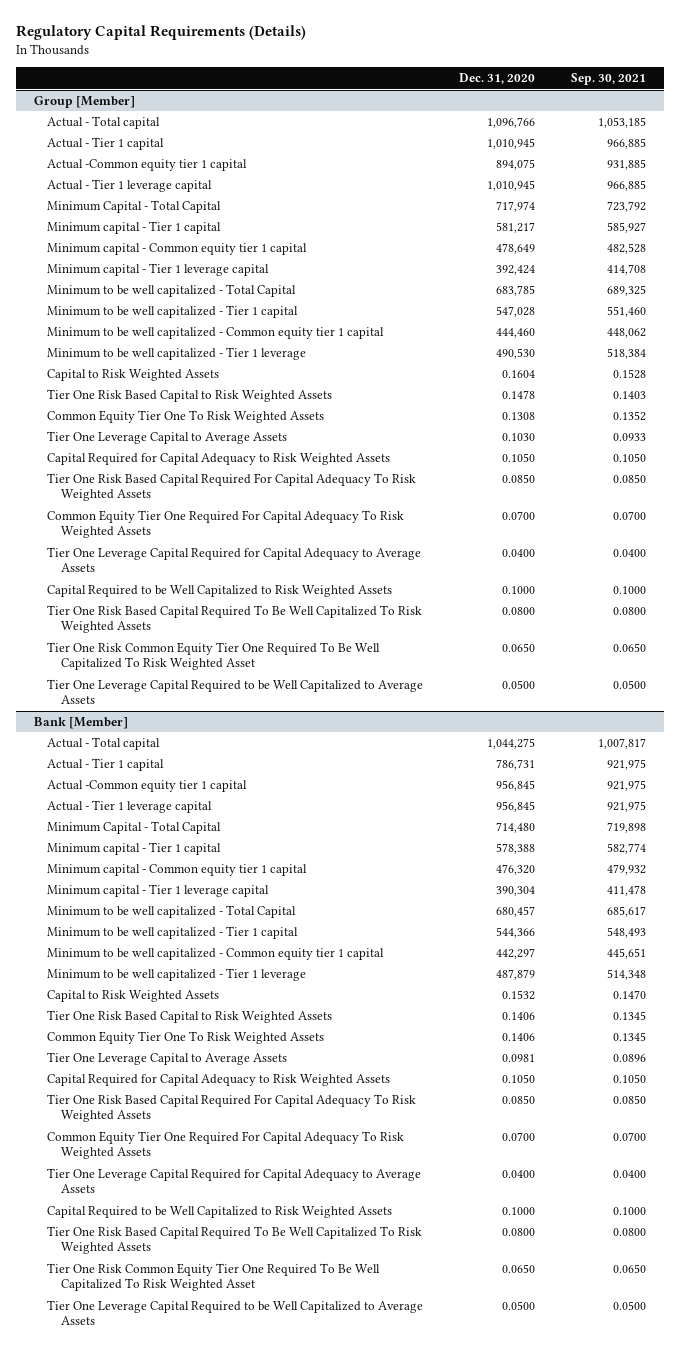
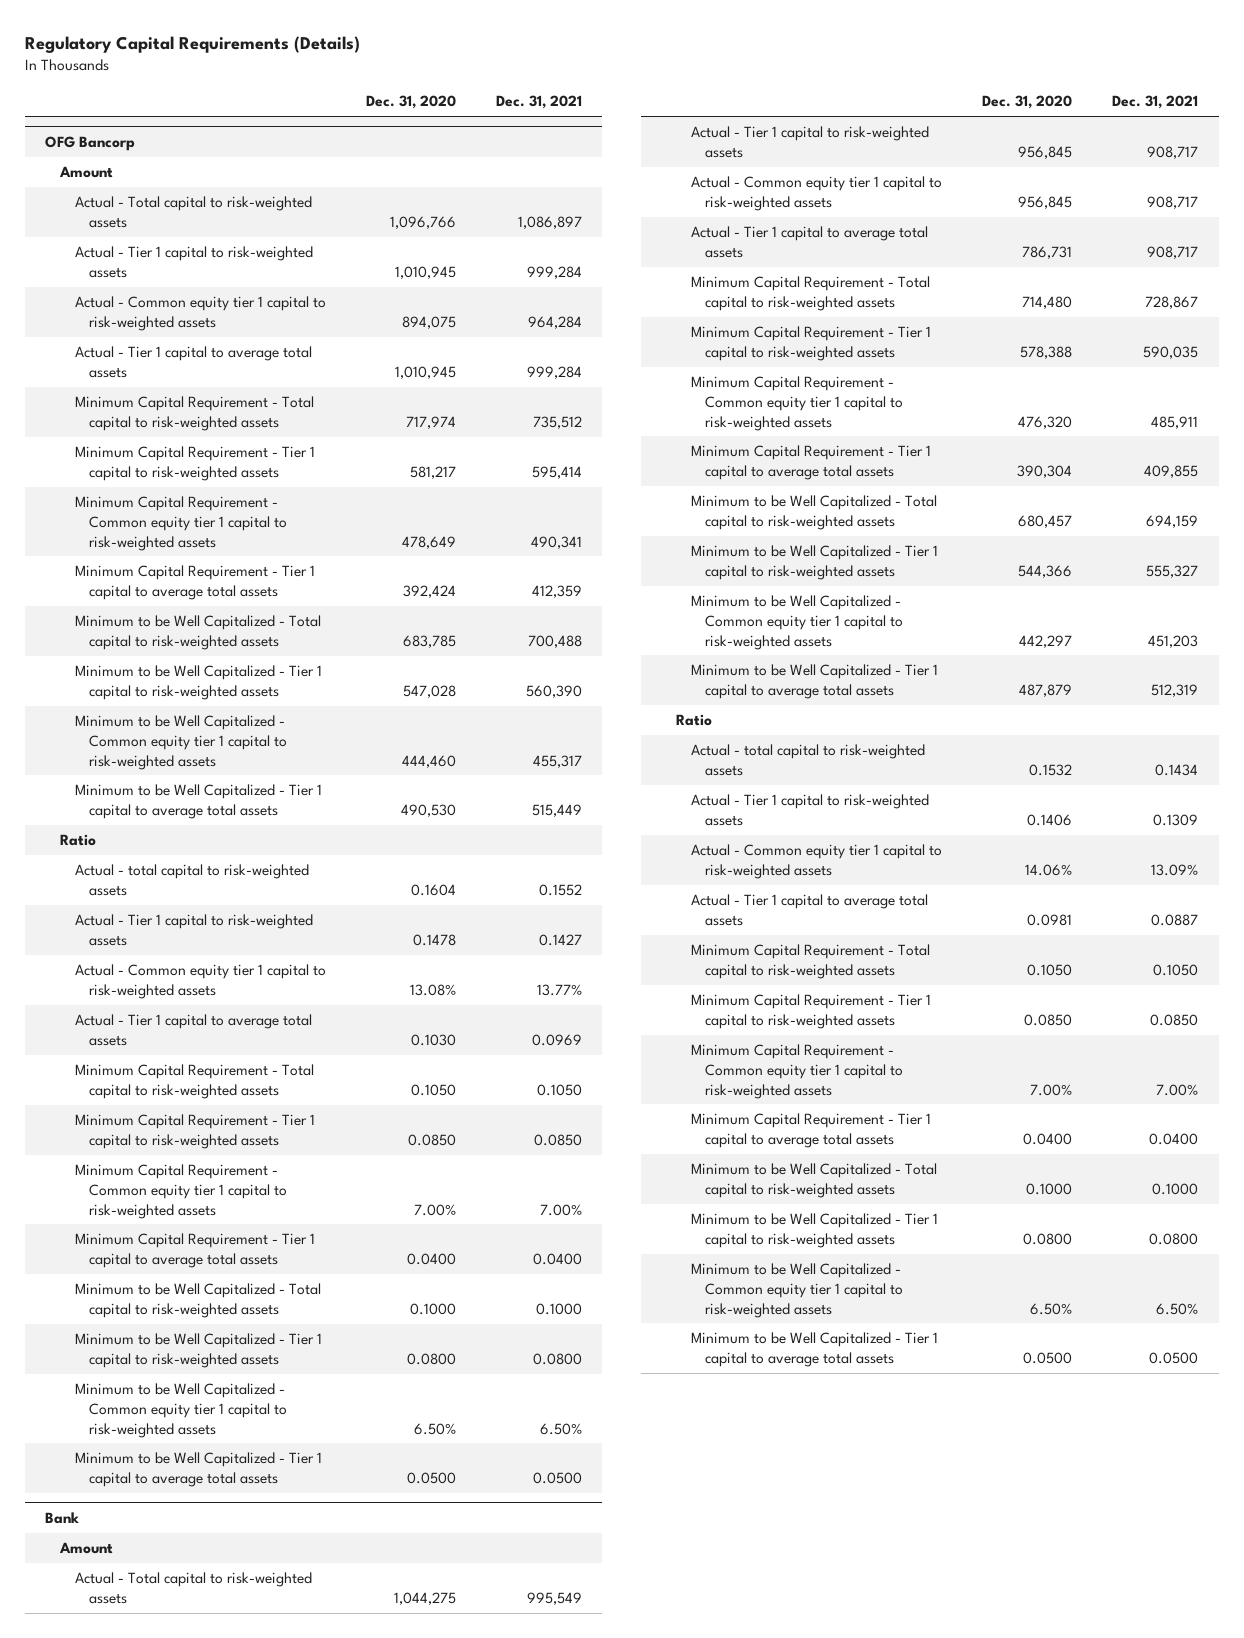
- | Dec. 31, 2020 | Sep. 30, 2021
+ | Dec. 31, 2020 | Dec. 31, 2021
- Group [Member]
- Actual - Total capital | 1,096,766 | 1,053,185
- Actual - Tier 1 capital | 1,010,945 | 966,885
- Actual -Common equity tier 1 capital | 894,075 | 931,885
- Actual - Tier 1 leverage capital | 1,010,945 | 966,885
- Minimum Capital - Total Capital | 717,974 | 723,792
- Minimum capital - Tier 1 capital | 581,217 | 585,927
- Minimum capital - Common equity tier 1 capital | 478,649 | 482,528
- Minimum capital - Tier 1 leverage capital | 392,424 | 414,708
- Minimum to be well capitalized - Total Capital | 683,785 | 689,325
- Minimum to be well capitalized - Tier 1 capital | 547,028 | 551,460
- Minimum to be well capitalized - Common equity tier 1 capital | 444,460 | 448,062
- Minimum to be well capitalized - Tier 1 leverage | 490,530 | 518,384
- Capital to Risk Weighted Assets | 0.1604 | 0.1528
- Tier One Risk Based Capital to Risk Weighted Assets | 0.1478 | 0.1403
- Common Equity Tier One To Risk Weighted Assets | 0.1308 | 0.1352
- Tier One Leverage Capital to Average Assets | 0.1030 | 0.0933
- Capital Required for Capital Adequacy to Risk Weighted Assets | 0.1050 | 0.1050
- Tier One Risk Based Capital Required For Capital Adequacy To Risk Weighted Assets | 0.0850 | 0.0850
- Common Equity Tier One Required For Capital Adequacy To Risk Weighted Assets | 0.0700 | 0.0700
- Tier One Leverage Capital Required for Capital Adequacy to Average Assets | 0.0400 | 0.0400
- Capital Required to be Well Capitalized to Risk Weighted Assets | 0.1000 | 0.1000
- Tier One Risk Based Capital Required To Be Well Capitalized To Risk Weighted Assets | 0.0800 | 0.0800
- Tier One Risk Common Equity Tier One Required To Be Well Capitalized To Risk Weighted Asset | 0.0650 | 0.0650
- Tier One Leverage Capital Required to be Well Capitalized to Average Assets | 0.0500 | 0.0500
- Bank [Member]
- Actual - Total capital | 1,044,275 | 1,007,817
- Actual - Tier 1 capital | 786,731 | 921,975
- Actual -Common equity tier 1 capital | 956,845 | 921,975
- Actual - Tier 1 leverage capital | 956,845 | 921,975
- Minimum Capital - Total Capital | 714,480 | 719,898
- Minimum capital - Tier 1 capital | 578,388 | 582,774
- Minimum capital - Common equity tier 1 capital | 476,320 | 479,932
- Minimum capital - Tier 1 leverage capital | 390,304 | 411,478
- Minimum to be well capitalized - Total Capital | 680,457 | 685,617
- Minimum to be well capitalized - Tier 1 capital | 544,366 | 548,493
- Minimum to be well capitalized - Common equity tier 1 capital | 442,297 | 445,651
- Minimum to be well capitalized - Tier 1 leverage | 487,879 | 514,348
- Capital to Risk Weighted Assets | 0.1532 | 0.1470
- Tier One Risk Based Capital to Risk Weighted Assets | 0.1406 | 0.1345
- Common Equity Tier One To Risk Weighted Assets | 0.1406 | 0.1345
- Tier One Leverage Capital to Average Assets | 0.0981 | 0.0896
- Capital Required for Capital Adequacy to Risk Weighted Assets | 0.1050 | 0.1050
- Tier One Risk Based Capital Required For Capital Adequacy To Risk Weighted Assets | 0.0850 | 0.0850
- Common Equity Tier One Required For Capital Adequacy To Risk Weighted Assets | 0.0700 | 0.0700
- Tier One Leverage Capital Required for Capital Adequacy to Average Assets | 0.0400 | 0.0400
- Capital Required to be Well Capitalized to Risk Weighted Assets | 0.1000 | 0.1000
- Tier One Risk Based Capital Required To Be Well Capitalized To Risk Weighted Assets | 0.0800 | 0.0800
- Tier One Risk Common Equity Tier One Required To Be Well Capitalized To Risk Weighted Asset | 0.0650 | 0.0650
- Tier One Leverage Capital Required to be Well Capitalized to Average Assets | 0.0500 | 0.0500
+ OFG Bancorp
+ Amount
+ Actual - Total capital to risk-weighted assets | 1,096,766 | 1,086,897
+ Actual - Tier 1 capital to risk-weighted assets | 1,010,945 | 999,284
+ Actual - Common equity tier 1 capital to risk-weighted assets | 894,075 | 964,284
+ Actual - Tier 1 capital to average total assets | 1,010,945 | 999,284
+ Minimum Capital Requirement - Total capital to risk-weighted assets | 717,974 | 735,512
+ Minimum Capital Requirement - Tier 1 capital to risk-weighted assets | 581,217 | 595,414
+ Minimum Capital Requirement - Common equity tier 1 capital to risk-weighted assets | 478,649 | 490,341
+ Minimum Capital Requirement - Tier 1 capital to average total assets | 392,424 | 412,359
+ Minimum to be Well Capitalized - Total capital to risk-weighted assets | 683,785 | 700,488
+ Minimum to be Well Capitalized - Tier 1 capital to risk-weighted assets | 547,028 | 560,390
+ Minimum to be Well Capitalized - Common equity tier 1 capital to risk-weighted assets | 444,460 | 455,317
+ Minimum to be Well Capitalized - Tier 1 capital to average total assets | 490,530 | 515,449
+ Ratio
+ Actual - total capital to risk-weighted assets | 0.1604 | 0.1552
+ Actual - Tier 1 capital to risk-weighted assets | 0.1478 | 0.1427
+ Actual - Common equity tier 1 capital to risk-weighted assets | 13.08% | 13.77%
+ Actual - Tier 1 capital to average total assets | 0.1030 | 0.0969
+ Minimum Capital Requirement - Total capital to risk-weighted assets | 0.1050 | 0.1050
+ Minimum Capital Requirement - Tier 1 capital to risk-weighted assets | 0.0850 | 0.0850
+ Minimum Capital Requirement - Common equity tier 1 capital to risk-weighted assets | 7.00% | 7.00%
+ Minimum Capital Requirement - Tier 1 capital to average total assets | 0.0400 | 0.0400
+ Minimum to be Well Capitalized - Total capital to risk-weighted assets | 0.1000 | 0.1000
+ Minimum to be Well Capitalized - Tier 1 capital to risk-weighted assets | 0.0800 | 0.0800
+ Minimum to be Well Capitalized - Common equity tier 1 capital to risk-weighted assets | 6.50% | 6.50%
+ Minimum to be Well Capitalized - Tier 1 capital to average total assets | 0.0500 | 0.0500
+ Bank
+ Amount
+ Actual - Total capital to risk-weighted assets | 1,044,275 | 995,549
+ Actual - Tier 1 capital to risk-weighted assets | 956,845 | 908,717
+ Actual - Common equity tier 1 capital to risk-weighted assets | 956,845 | 908,717
+ Actual - Tier 1 capital to average total assets | 786,731 | 908,717
+ Minimum Capital Requirement - Total capital to risk-weighted assets | 714,480 | 728,867
+ Minimum Capital Requirement - Tier 1 capital to risk-weighted assets | 578,388 | 590,035
+ Minimum Capital Requirement - Common equity tier 1 capital to risk-weighted assets | 476,320 | 485,911
+ Minimum Capital Requirement - Tier 1 capital to average total assets | 390,304 | 409,855
+ Minimum to be Well Capitalized - Total capital to risk-weighted assets | 680,457 | 694,159
+ Minimum to be Well Capitalized - Tier 1 capital to risk-weighted assets | 544,366 | 555,327
+ Minimum to be Well Capitalized - Common equity tier 1 capital to risk-weighted assets | 442,297 | 451,203
+ Minimum to be Well Capitalized - Tier 1 capital to average total assets | 487,879 | 512,319
+ Ratio
+ Actual - total capital to risk-weighted assets | 0.1532 | 0.1434
+ Actual - Tier 1 capital to risk-weighted assets | 0.1406 | 0.1309
+ Actual - Common equity tier 1 capital to risk-weighted assets | 14.06% | 13.09%
+ Actual - Tier 1 capital to average total assets | 0.0981 | 0.0887
+ Minimum Capital Requirement - Total capital to risk-weighted assets | 0.1050 | 0.1050
+ Minimum Capital Requirement - Tier 1 capital to risk-weighted assets | 0.0850 | 0.0850
+ Minimum Capital Requirement - Common equity tier 1 capital to risk-weighted assets | 7.00% | 7.00%
+ Minimum Capital Requirement - Tier 1 capital to average total assets | 0.0400 | 0.0400
+ Minimum to be Well Capitalized - Total capital to risk-weighted assets | 0.1000 | 0.1000
+ Minimum to be Well Capitalized - Tier 1 capital to risk-weighted assets | 0.0800 | 0.0800
+ Minimum to be Well Capitalized - Common equity tier 1 capital to risk-weighted assets | 6.50% | 6.50%
+ Minimum to be Well Capitalized - Tier 1 capital to average total assets | 0.0500 | 0.0500

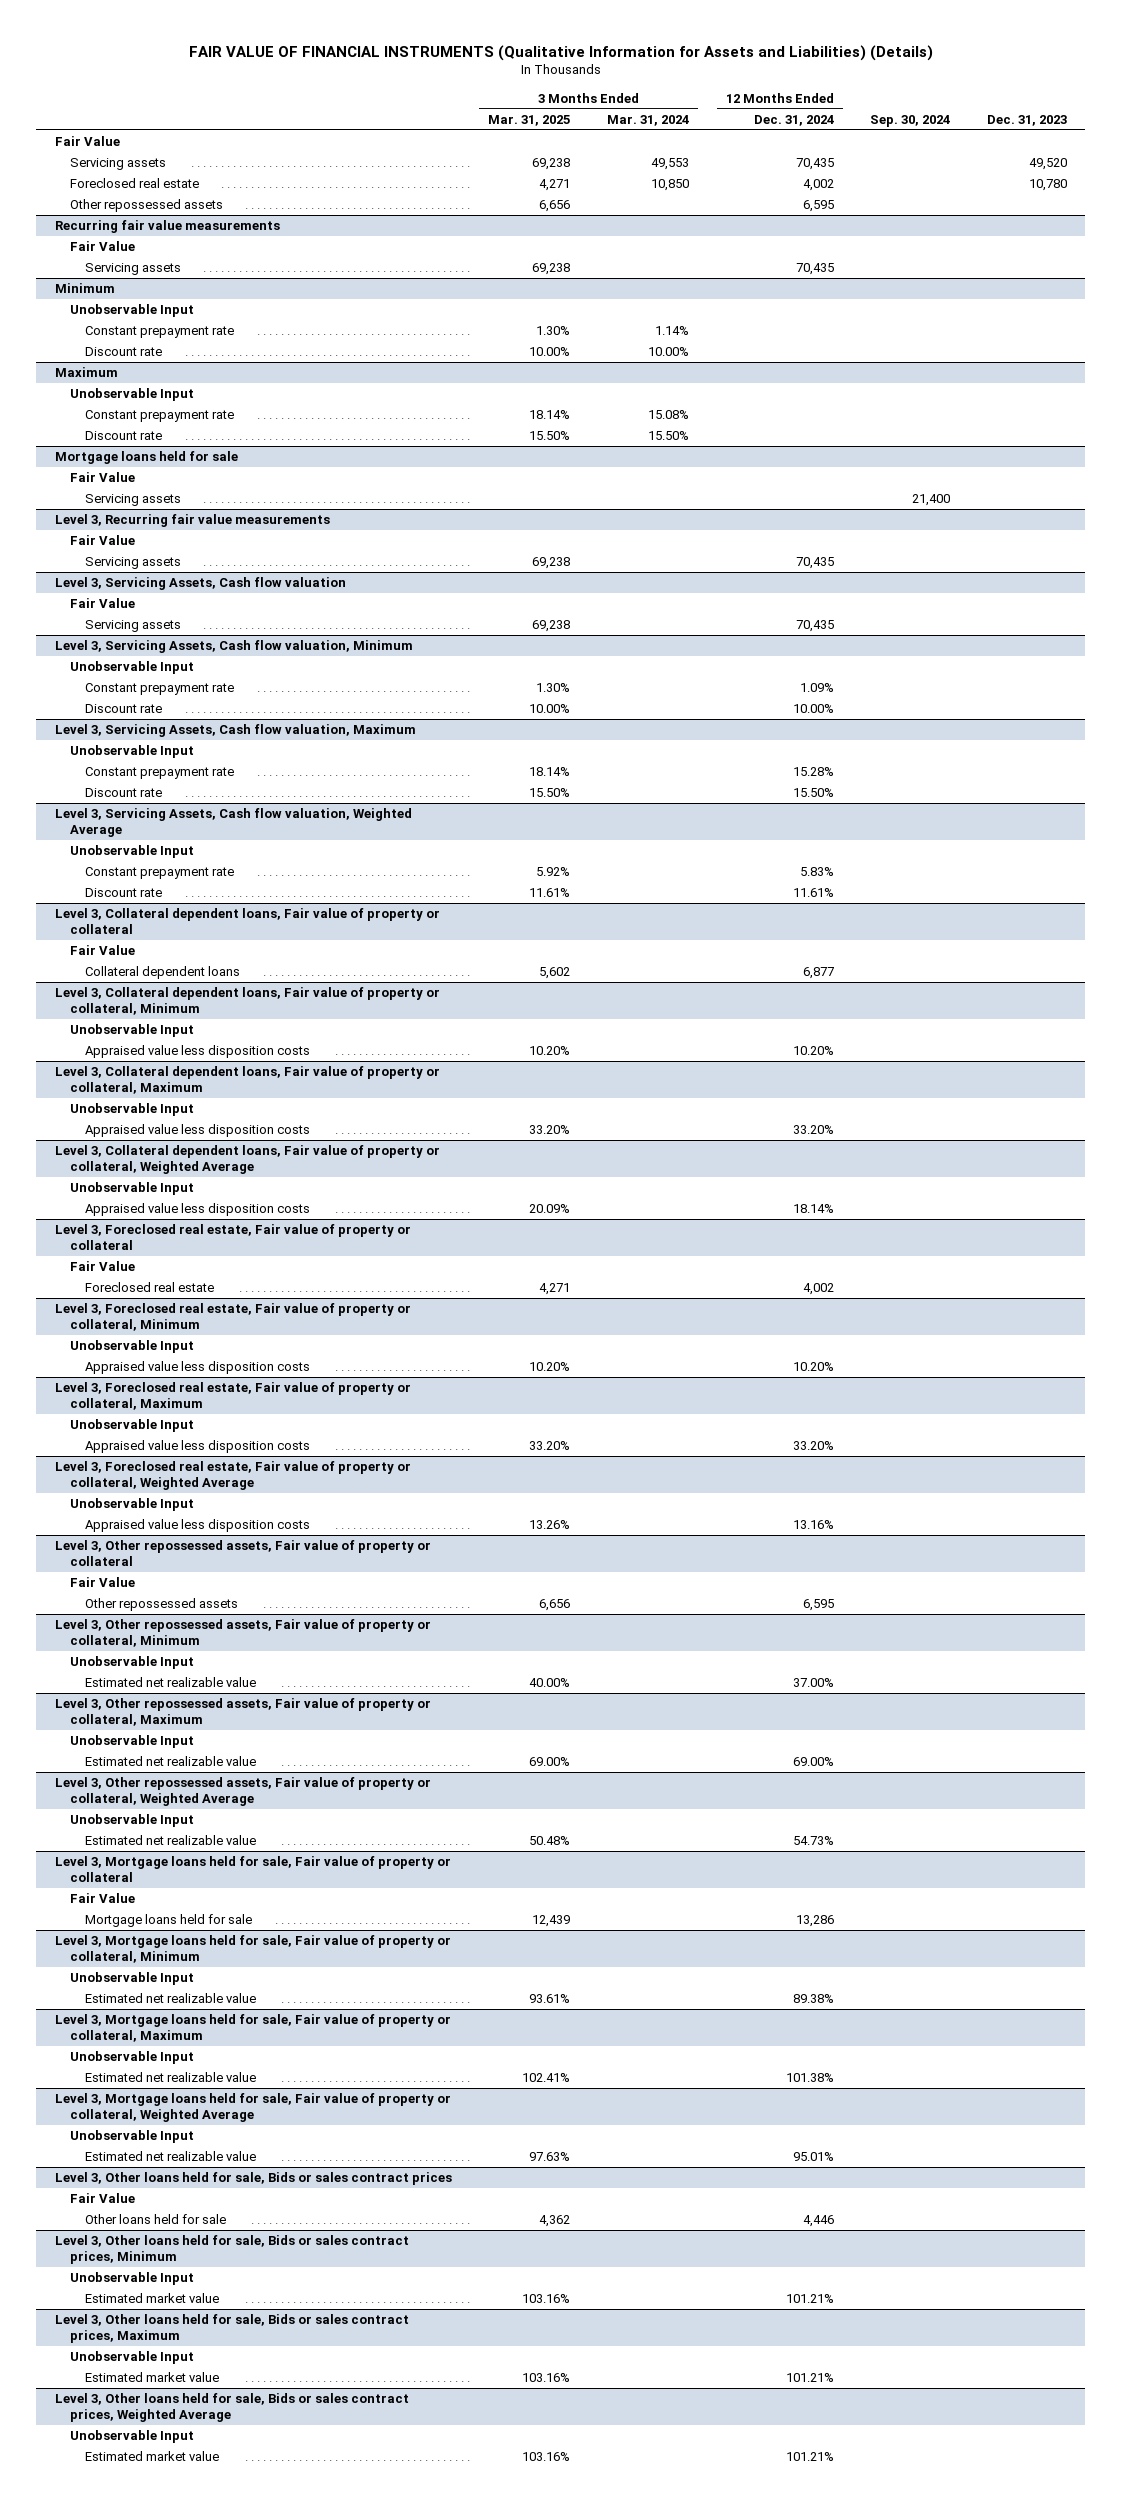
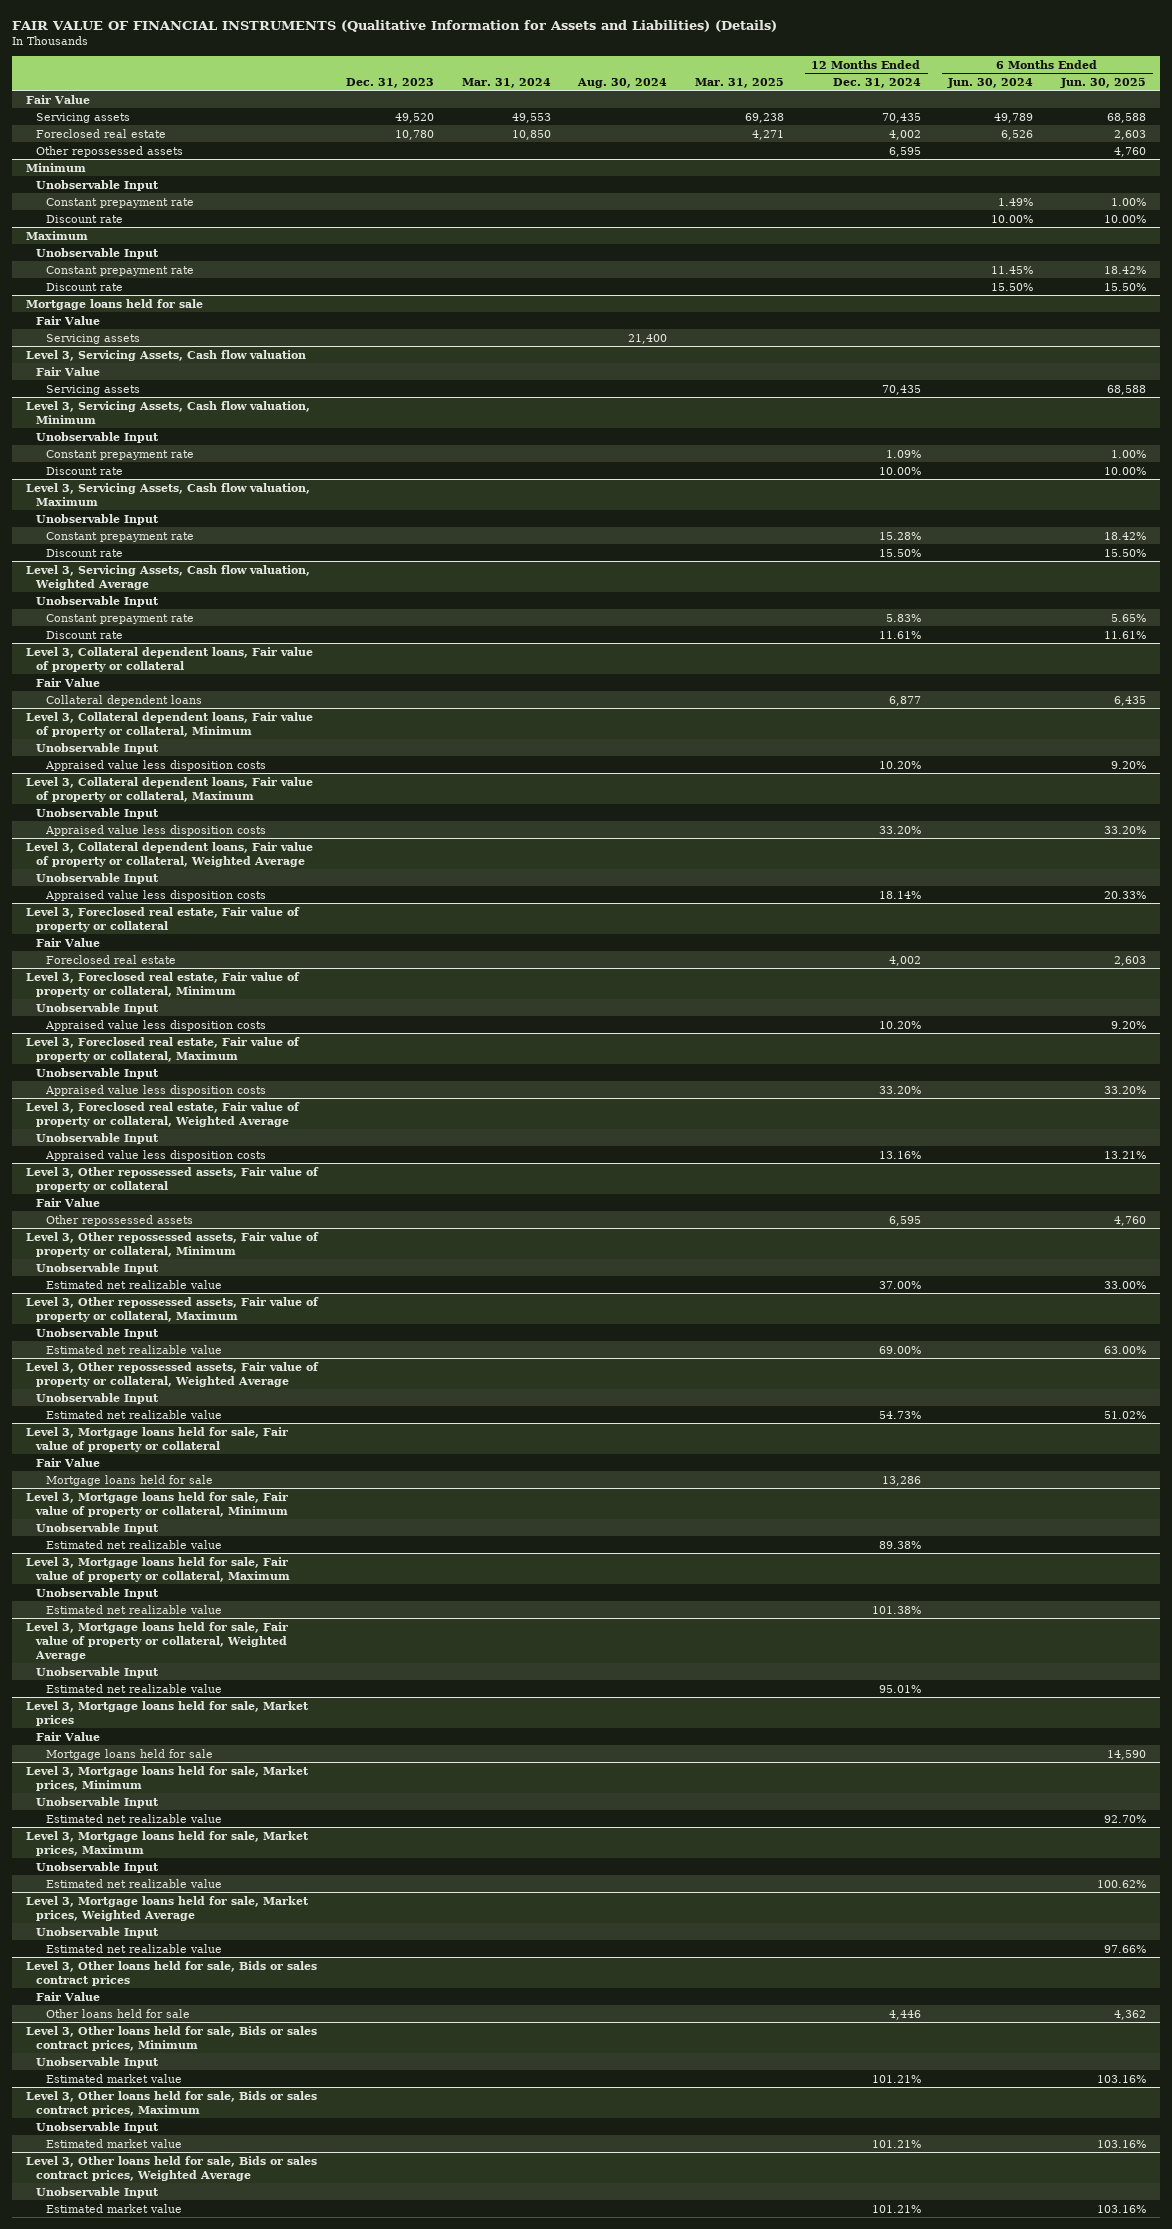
- | 3 Months Ended Mar. 31, 2025 | 3 Months Ended Mar. 31, 2024 | 12 Months Ended Dec. 31, 2024 | Sep. 30, 2024 | Dec. 31, 2023
+ | Dec. 31, 2023 | Mar. 31, 2024 | Aug. 30, 2024 | Mar. 31, 2025 | 12 Months Ended Dec. 31, 2024 | 6 Months Ended Jun. 30, 2024 | 6 Months Ended Jun. 30, 2025
- Recurring fair value measurements
- Fair Value
- Servicing assets | 69,238 | | 70,435 | |
- Level 3, Recurring fair value measurements
- Fair Value
- Servicing assets | 69,238 | | 70,435 | |
+ Level 3, Mortgage loans held for sale, Market prices
+ Fair Value
+ Mortgage loans held for sale | | | | | | | 14,590
+ Level 3, Mortgage loans held for sale, Market prices, Minimum
+ Unobservable Input
+ Estimated net realizable value | | | | | | | 92.70%
+ Level 3, Mortgage loans held for sale, Market prices, Maximum
+ Unobservable Input
+ Estimated net realizable value | | | | | | | 100.62%
+ Level 3, Mortgage loans held for sale, Market prices, Weighted Average
+ Unobservable Input
+ Estimated net realizable value | | | | | | | 97.66%

